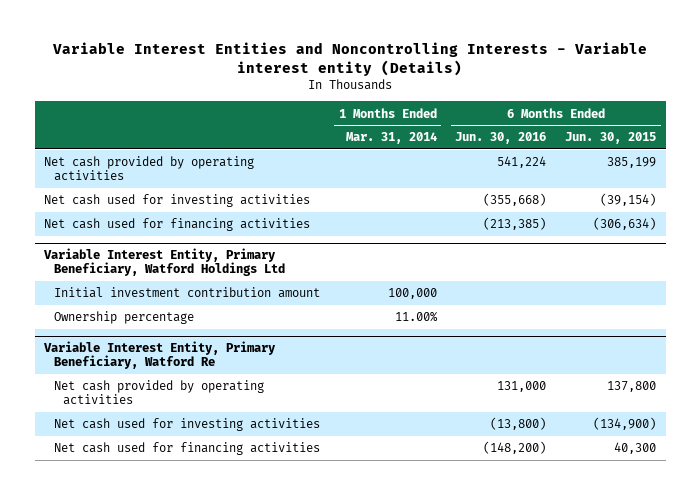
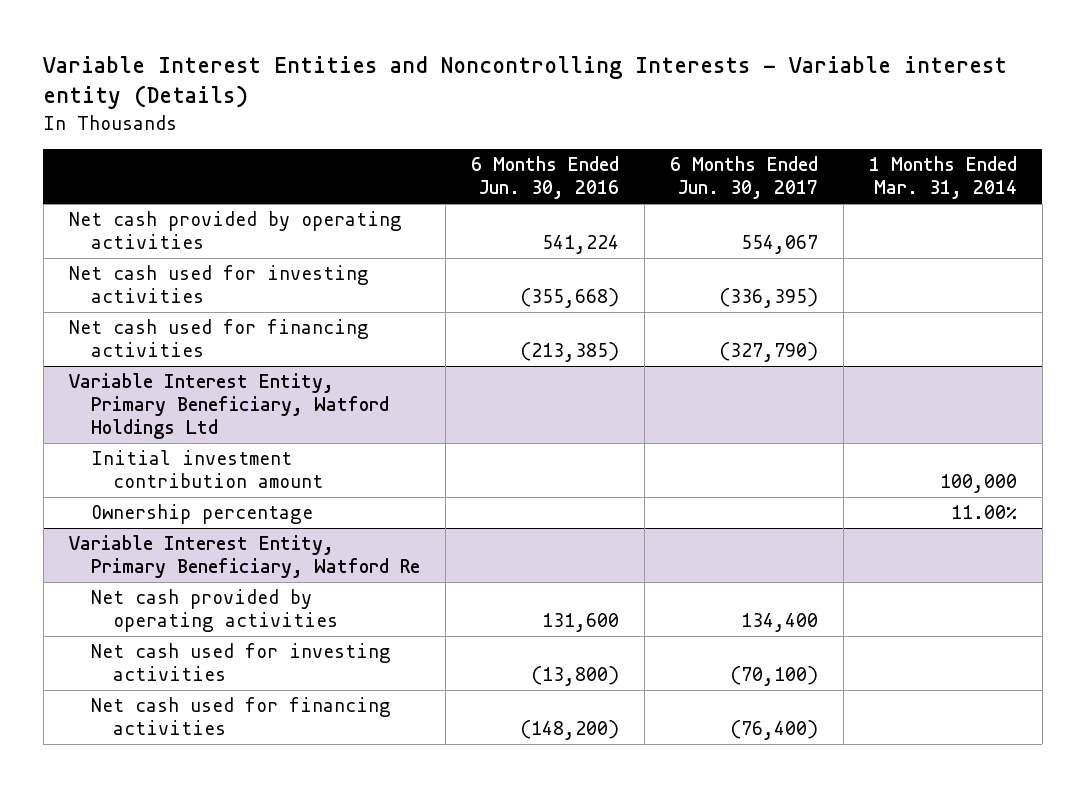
- | 1 Months Ended Mar. 31, 2014 | 6 Months Ended Jun. 30, 2016 | 6 Months Ended Jun. 30, 2015
+ | 6 Months Ended Jun. 30, 2016 | 6 Months Ended Jun. 30, 2017 | 1 Months Ended Mar. 31, 2014
@ Variable Interest Entity, Primary Beneficiary, Watford Re
- Net cash provided by operating activities | | 131,000 | 137,800
+ Net cash provided by operating activities | 131,600 | 134,400 |

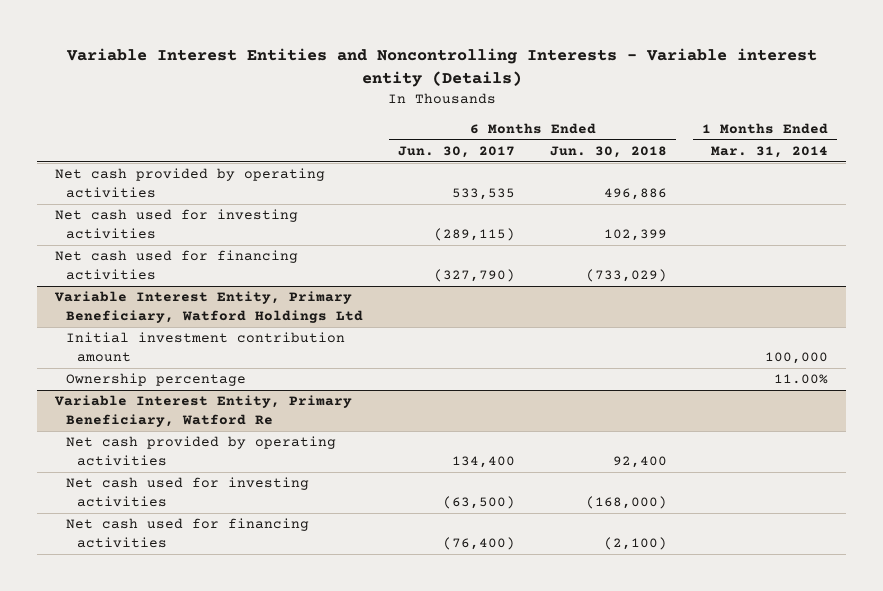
- | 6 Months Ended Jun. 30, 2016 | 6 Months Ended Jun. 30, 2017 | 1 Months Ended Mar. 31, 2014
+ | 6 Months Ended Jun. 30, 2017 | 6 Months Ended Jun. 30, 2018 | 1 Months Ended Mar. 31, 2014
- Net cash provided by operating activities | 541,224 | 554,067 |
- Net cash used for investing activities | (355,668) | (336,395) |
+ Net cash provided by operating activities | 533,535 | 496,886 |
+ Net cash used for investing activities | (289,115) | 102,399 |
@ Variable Interest Entity, Primary Beneficiary, Watford Re
- Net cash used for investing activities | (13,800) | (70,100) |
+ Net cash used for investing activities | (63,500) | (168,000) |

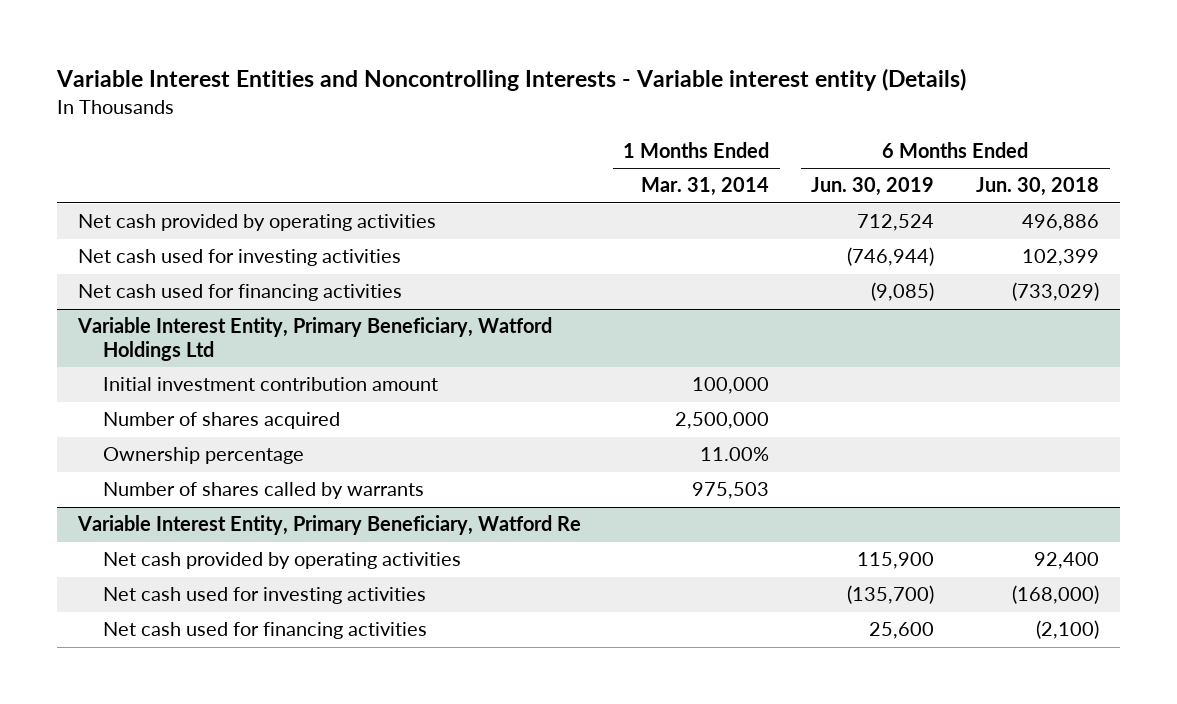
- | 6 Months Ended Jun. 30, 2017 | 6 Months Ended Jun. 30, 2018 | 1 Months Ended Mar. 31, 2014
+ | 1 Months Ended Mar. 31, 2014 | 6 Months Ended Jun. 30, 2019 | 6 Months Ended Jun. 30, 2018
@ Variable Interest Entity, Primary Beneficiary, Watford Holdings Ltd
+ Number of shares acquired | 2,500,000 | |
+ Number of shares called by warrants | 975,503 | |

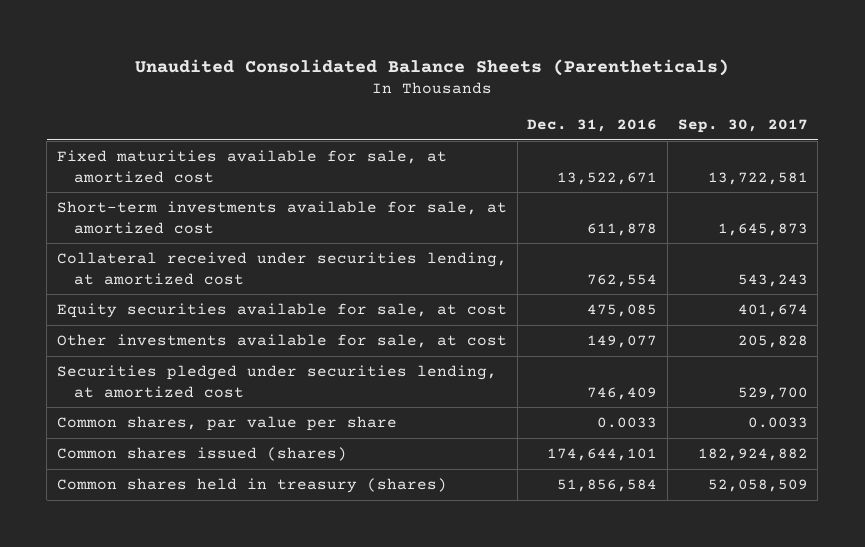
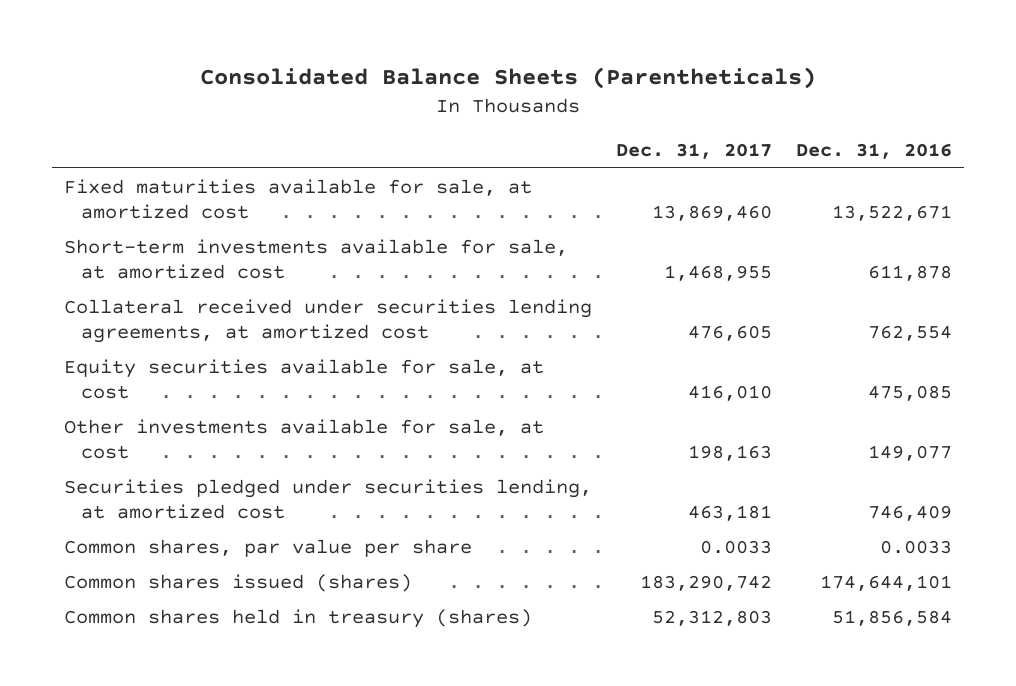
- Unaudited Consolidated Balance Sheets (Parentheticals)
+ Consolidated Balance Sheets (Parentheticals)
- | Dec. 31, 2016 | Sep. 30, 2017
+ | Dec. 31, 2017 | Dec. 31, 2016
- Collateral received under securities lending, at amortized cost | 762,554 | 543,243
+ Collateral received under securities lending agreements, at amortized cost | 476,605 | 762,554

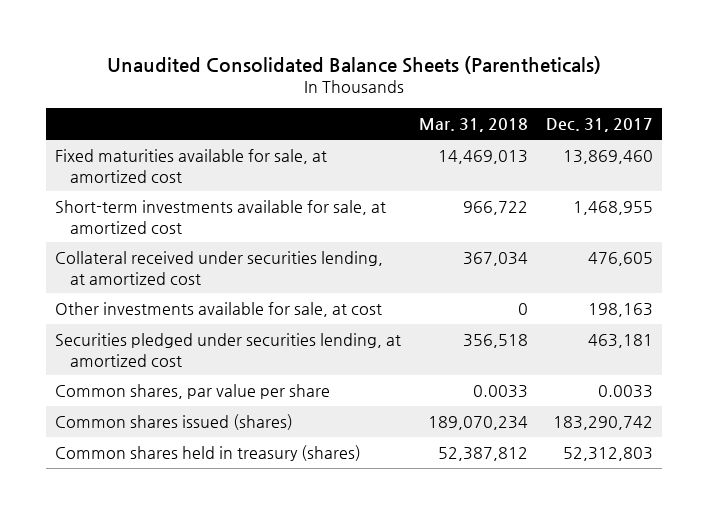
- Consolidated Balance Sheets (Parentheticals)
+ Unaudited Consolidated Balance Sheets (Parentheticals)
- | Dec. 31, 2017 | Dec. 31, 2016
+ | Mar. 31, 2018 | Dec. 31, 2017
- Collateral received under securities lending agreements, at amortized cost | 476,605 | 762,554
- Equity securities available for sale, at cost | 416,010 | 475,085
+ Collateral received under securities lending, at amortized cost | 367,034 | 476,605

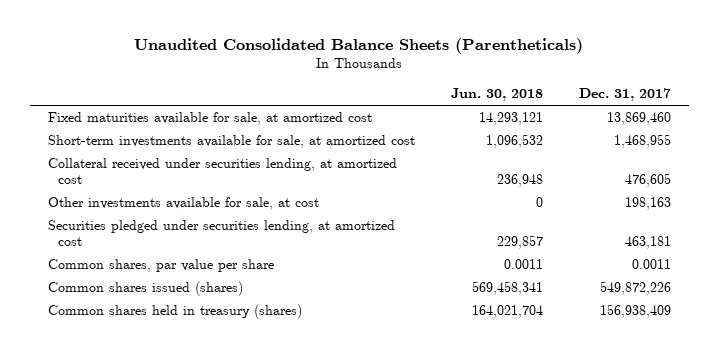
- | Mar. 31, 2018 | Dec. 31, 2017
+ | Jun. 30, 2018 | Dec. 31, 2017
- Common shares, par value per share | 0.0033 | 0.0033
- Common shares issued (shares) | 189,070,234 | 183,290,742
- Common shares held in treasury (shares) | 52,387,812 | 52,312,803
+ Common shares, par value per share | 0.0011 | 0.0011
+ Common shares issued (shares) | 569,458,341 | 549,872,226
+ Common shares held in treasury (shares) | 164,021,704 | 156,938,409

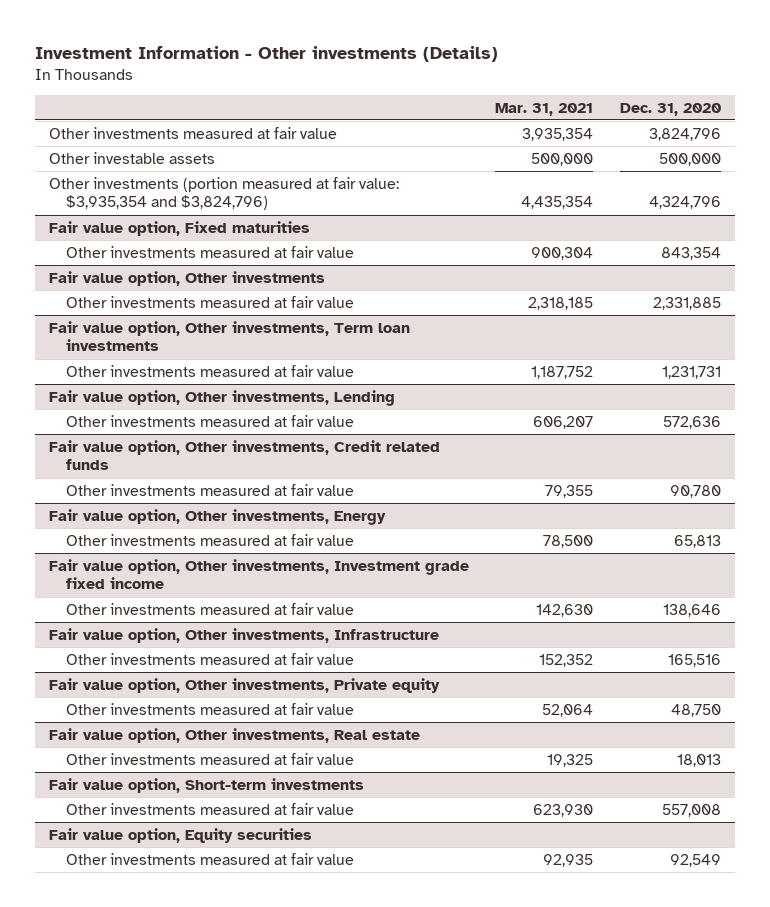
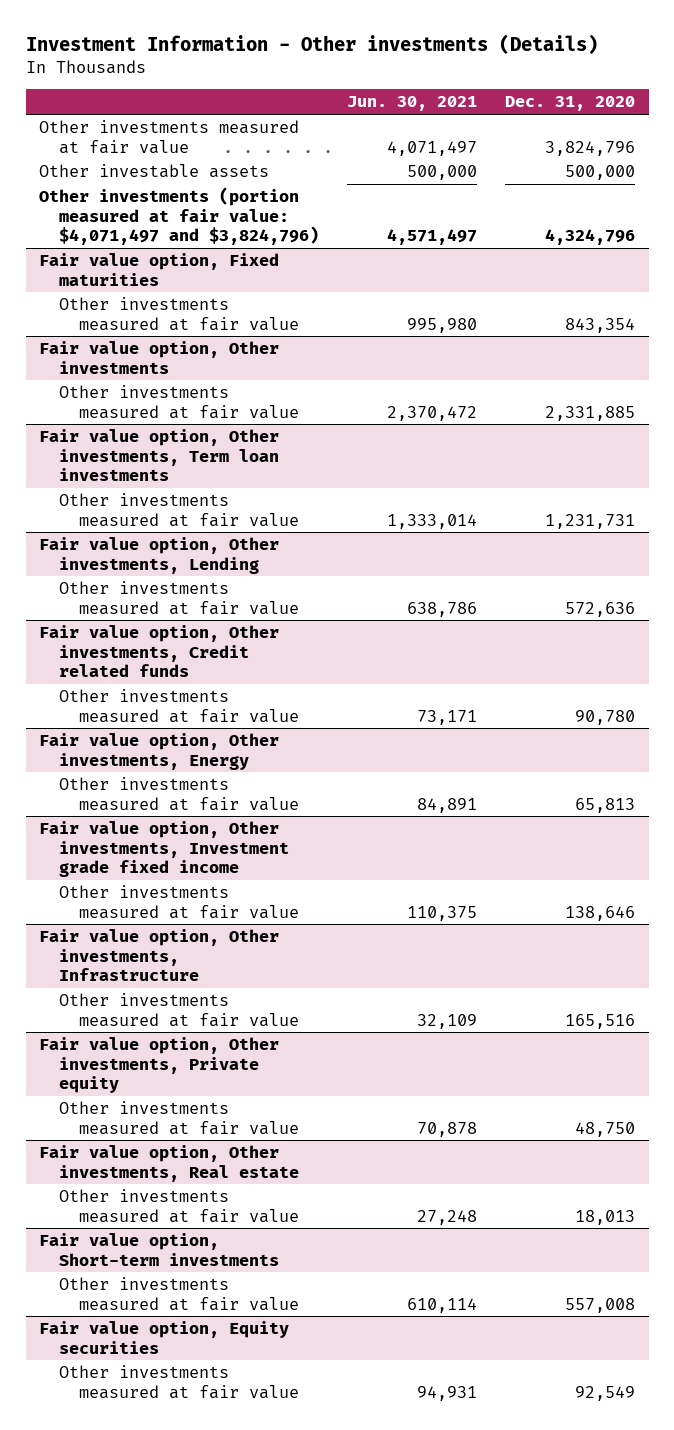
- | Mar. 31, 2021 | Dec. 31, 2020
+ | Jun. 30, 2021 | Dec. 31, 2020
- Other investments (portion measured at fair value: $3,935,354 and $3,824,796) | 4,435,354 | 4,324,796
+ Other investments (portion measured at fair value: $4,071,497 and $3,824,796) | 4,571,497 | 4,324,796

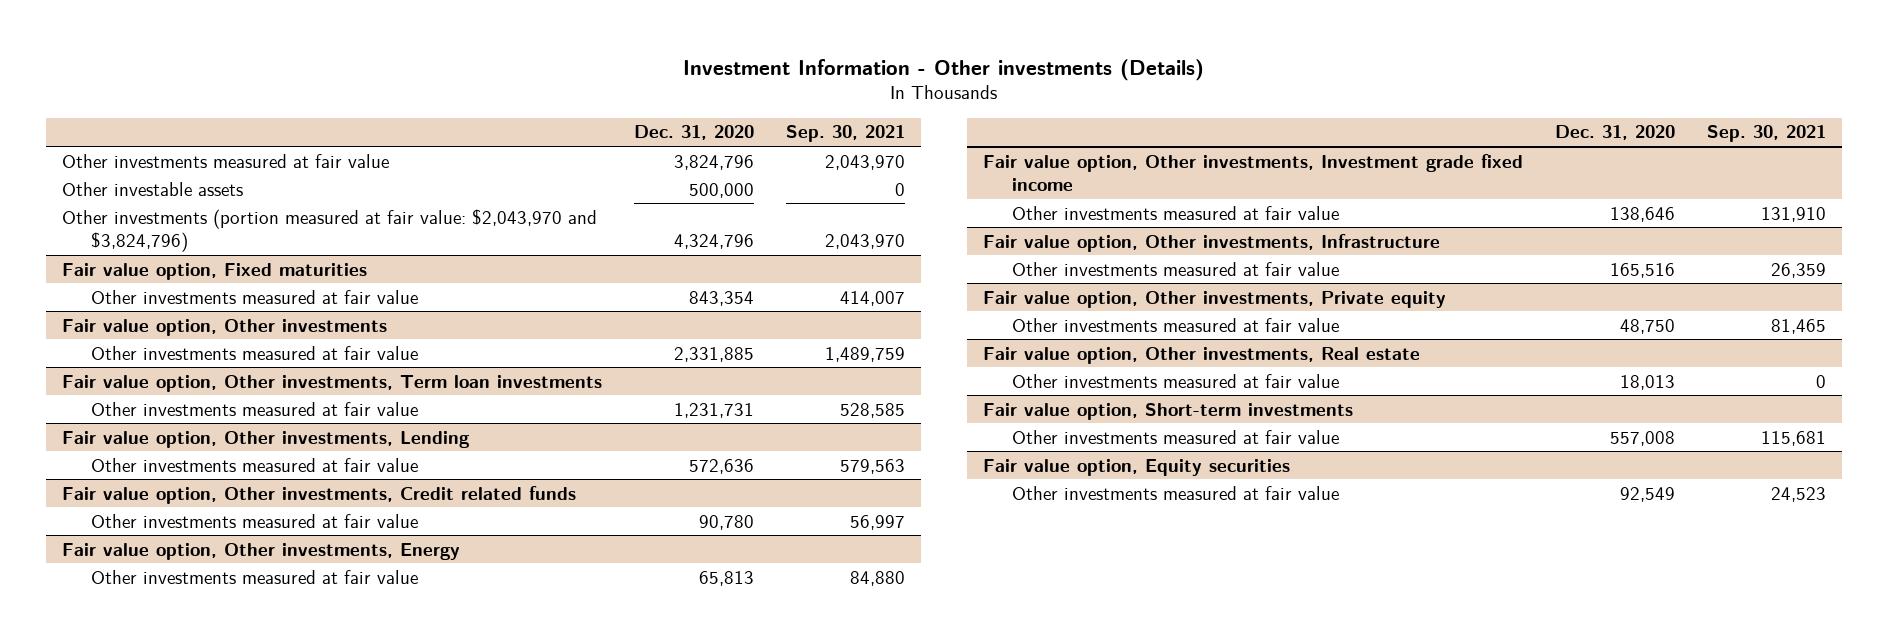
- | Jun. 30, 2021 | Dec. 31, 2020
+ | Dec. 31, 2020 | Sep. 30, 2021
- Other investments (portion measured at fair value: $4,071,497 and $3,824,796) | 4,571,497 | 4,324,796
+ Other investments (portion measured at fair value: $2,043,970 and $3,824,796) | 4,324,796 | 2,043,970

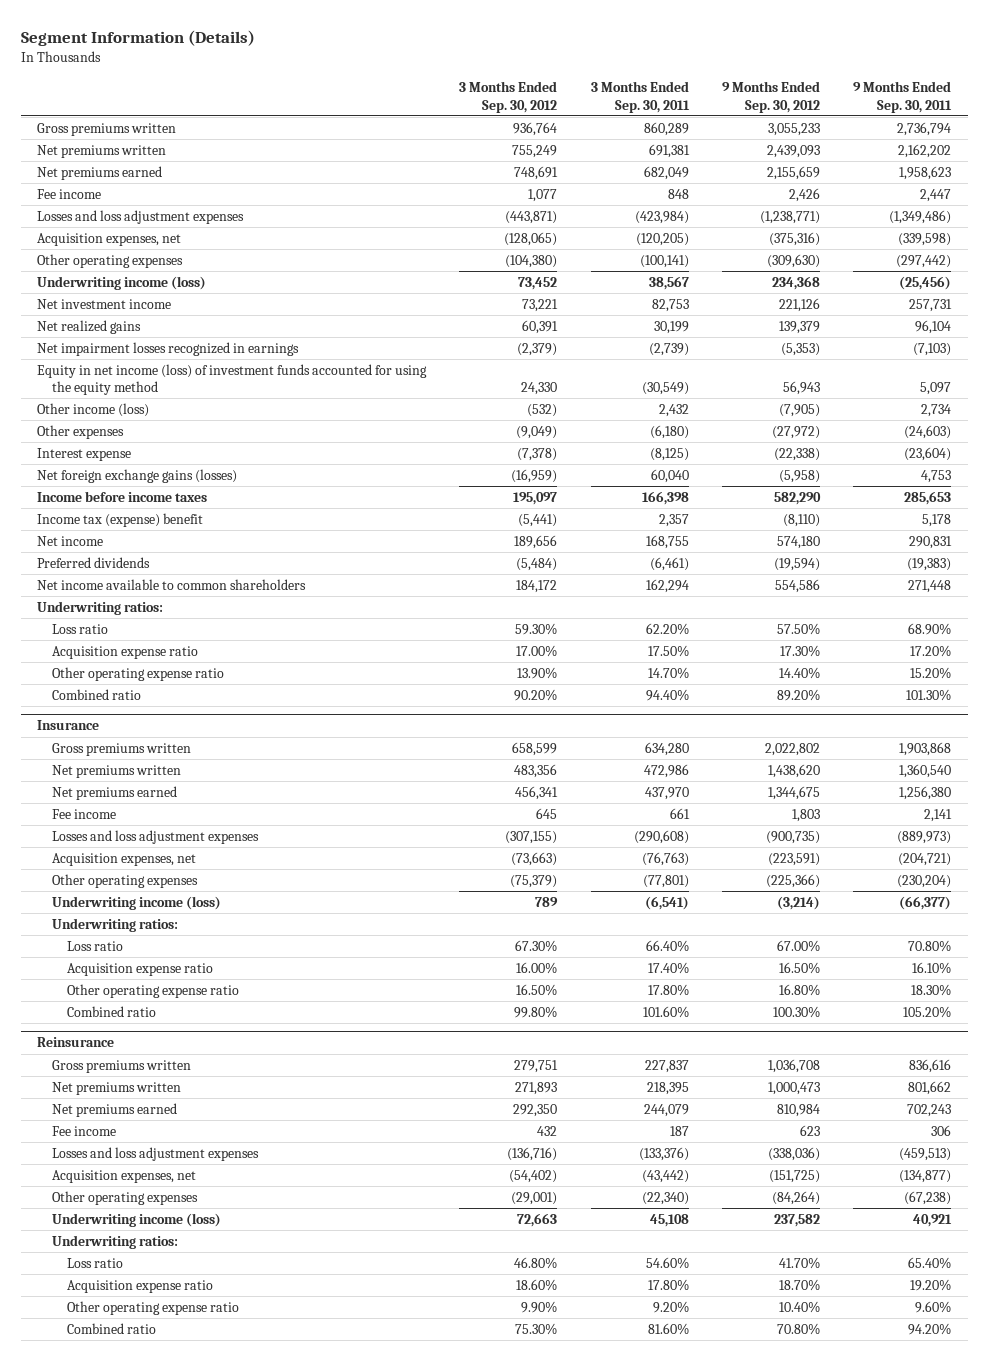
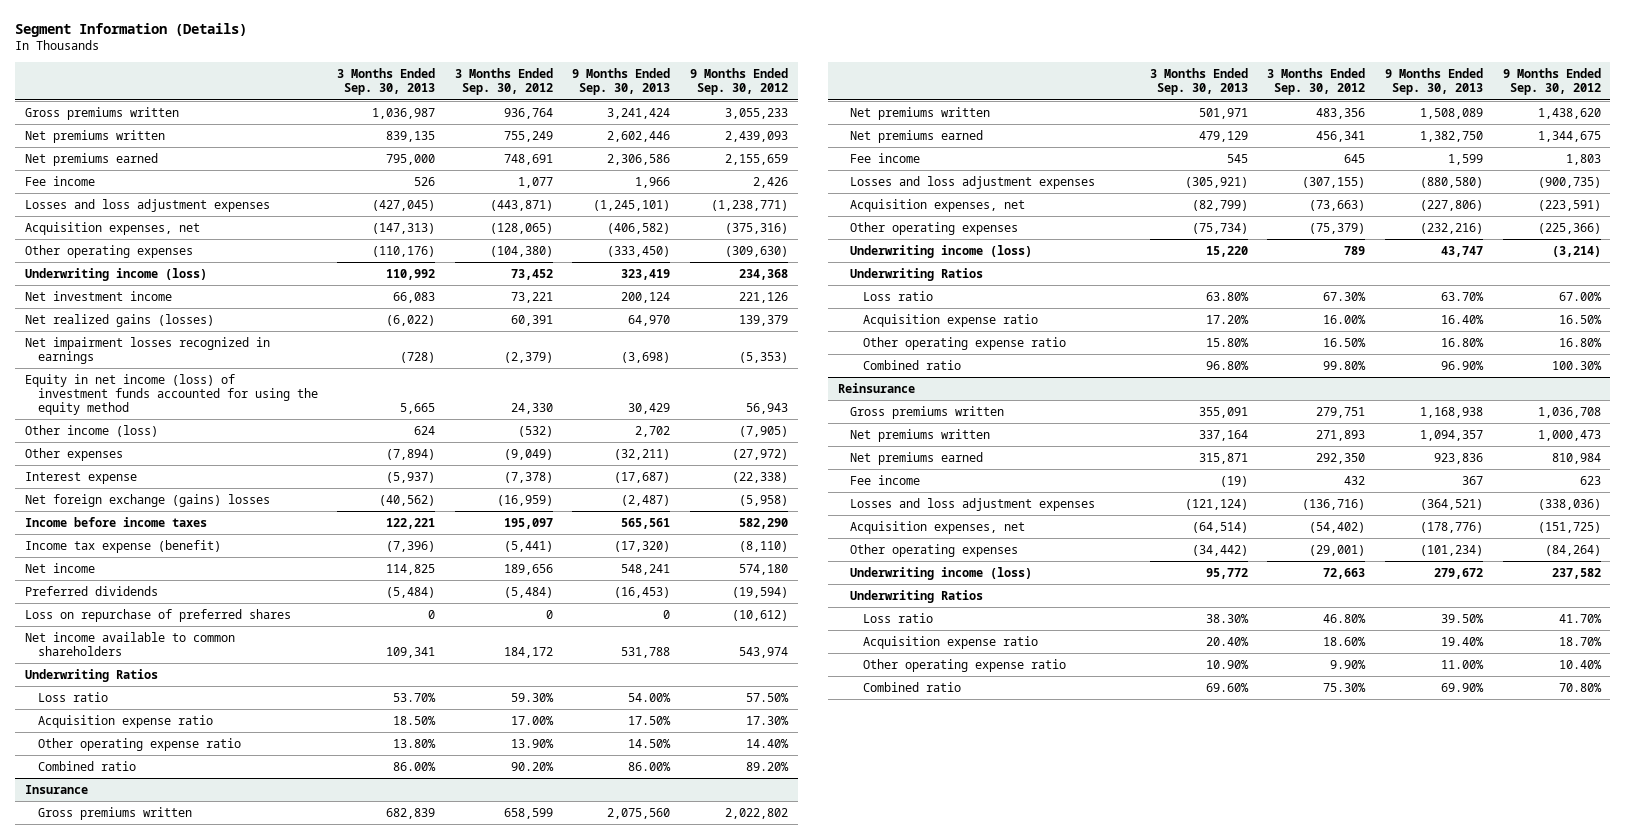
- | 3 Months Ended Sep. 30, 2012 | 3 Months Ended Sep. 30, 2011 | 9 Months Ended Sep. 30, 2012 | 9 Months Ended Sep. 30, 2011
+ | 3 Months Ended Sep. 30, 2013 | 3 Months Ended Sep. 30, 2012 | 9 Months Ended Sep. 30, 2013 | 9 Months Ended Sep. 30, 2012
- Net realized gains | 60,391 | 30,199 | 139,379 | 96,104
+ Net realized gains (losses) | (6,022) | 60,391 | 64,970 | 139,379
- Net foreign exchange gains (losses) | (16,959) | 60,040 | (5,958) | 4,753
+ Net foreign exchange (gains) losses | (40,562) | (16,959) | (2,487) | (5,958)
- Income tax (expense) benefit | (5,441) | 2,357 | (8,110) | 5,178
+ Income tax expense (benefit) | (7,396) | (5,441) | (17,320) | (8,110)
- Net income available to common shareholders | 184,172 | 162,294 | 554,586 | 271,448
- Underwriting ratios:
+ Loss on repurchase of preferred shares | 0 | 0 | 0 | (10,612)
+ Net income available to common shareholders | 109,341 | 184,172 | 531,788 | 543,974
+ Underwriting Ratios
@ Insurance
- Underwriting ratios:
+ Underwriting Ratios
@ Reinsurance
- Underwriting ratios:
+ Underwriting Ratios

